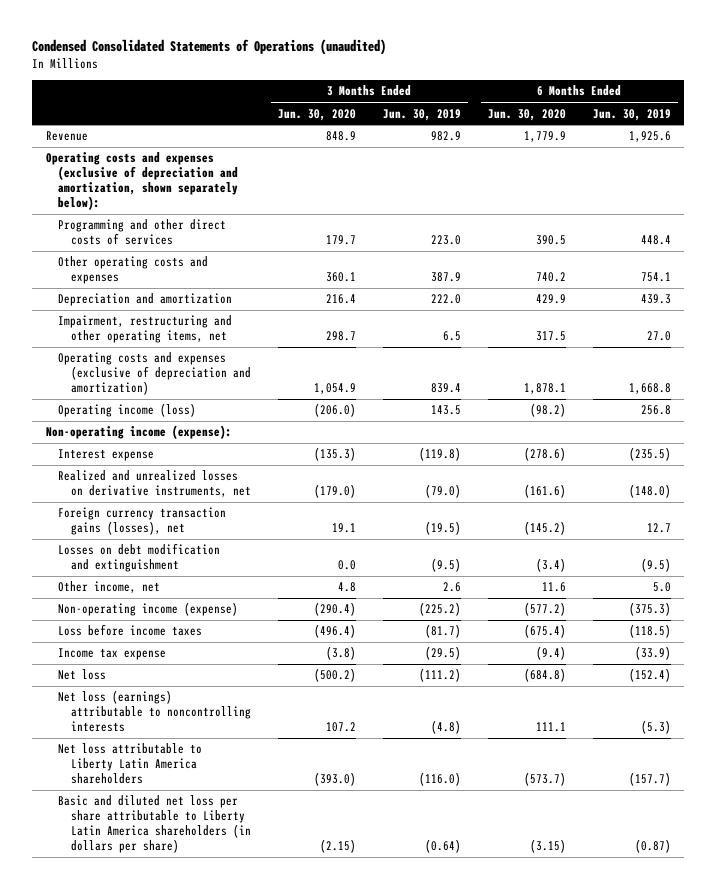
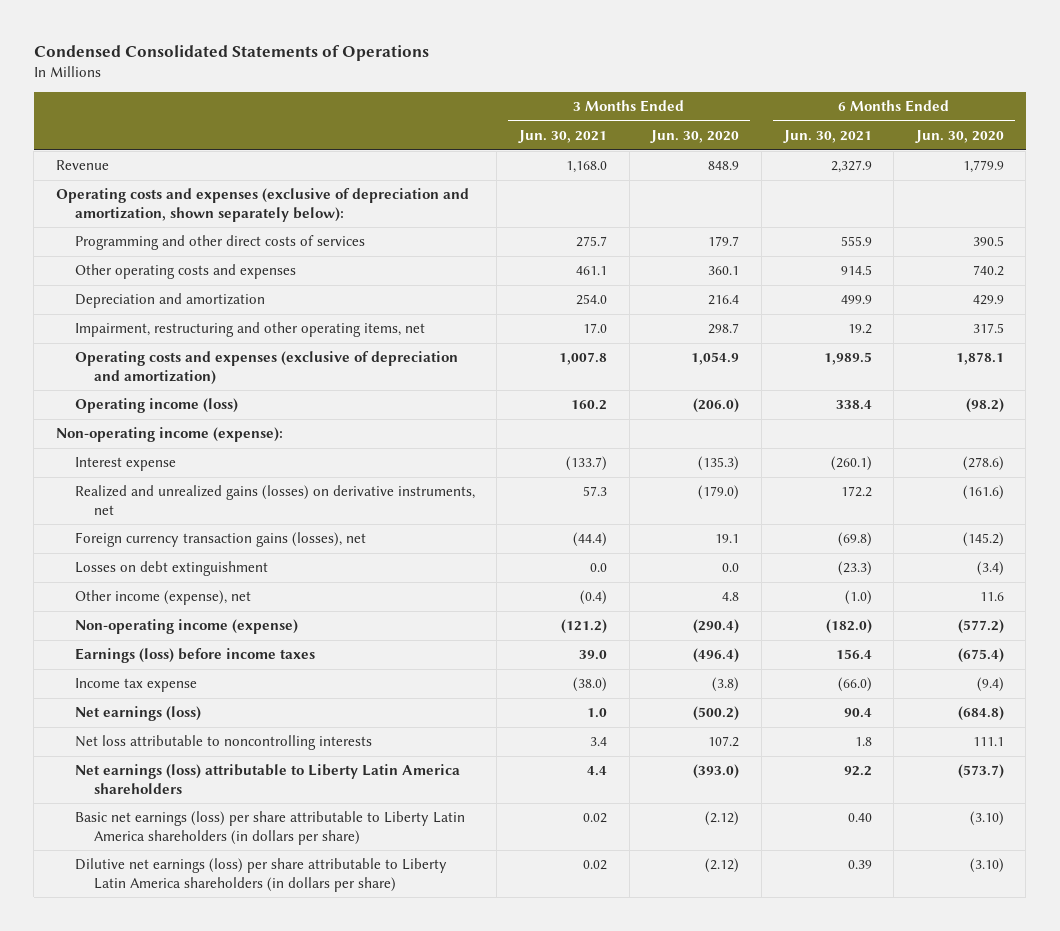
- Condensed Consolidated Statements of Operations (unaudited)
+ Condensed Consolidated Statements of Operations
- | 3 Months Ended Jun. 30, 2020 | 3 Months Ended Jun. 30, 2019 | 6 Months Ended Jun. 30, 2020 | 6 Months Ended Jun. 30, 2019
+ | 3 Months Ended Jun. 30, 2021 | 3 Months Ended Jun. 30, 2020 | 6 Months Ended Jun. 30, 2021 | 6 Months Ended Jun. 30, 2020
- Realized and unrealized losses on derivative instruments, net | (179.0) | (79.0) | (161.6) | (148.0)
+ Realized and unrealized gains (losses) on derivative instruments, net | 57.3 | (179.0) | 172.2 | (161.6)
- Losses on debt modification and extinguishment | 0.0 | (9.5) | (3.4) | (9.5)
- Other income, net | 4.8 | 2.6 | 11.6 | 5.0
+ Losses on debt extinguishment | 0.0 | 0.0 | (23.3) | (3.4)
+ Other income (expense), net | (0.4) | 4.8 | (1.0) | 11.6
- Loss before income taxes | (496.4) | (81.7) | (675.4) | (118.5)
+ Earnings (loss) before income taxes | 39.0 | (496.4) | 156.4 | (675.4)
- Net loss | (500.2) | (111.2) | (684.8) | (152.4)
- Net loss (earnings) attributable to noncontrolling interests | 107.2 | (4.8) | 111.1 | (5.3)
- Net loss attributable to Liberty Latin America shareholders | (393.0) | (116.0) | (573.7) | (157.7)
- Basic and diluted net loss per share attributable to Liberty Latin America shareholders (in dollars per share) | (2.15) | (0.64) | (3.15) | (0.87)
+ Net earnings (loss) | 1.0 | (500.2) | 90.4 | (684.8)
+ Net loss attributable to noncontrolling interests | 3.4 | 107.2 | 1.8 | 111.1
+ Net earnings (loss) attributable to Liberty Latin America shareholders | 4.4 | (393.0) | 92.2 | (573.7)
+ Basic net earnings (loss) per share attributable to Liberty Latin America shareholders (in dollars per share) | 0.02 | (2.12) | 0.40 | (3.10)
+ Dilutive net earnings (loss) per share attributable to Liberty Latin America shareholders (in dollars per share) | 0.02 | (2.12) | 0.39 | (3.10)

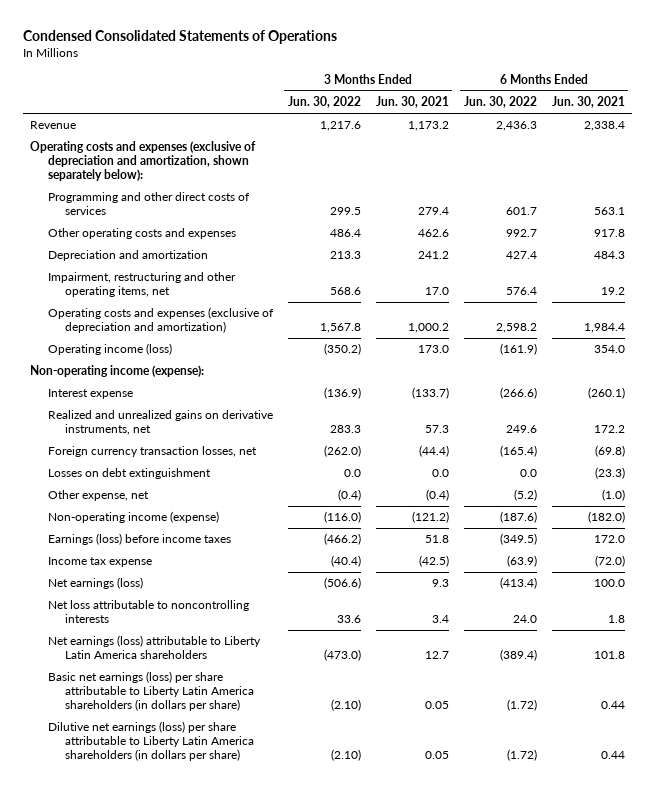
- | 3 Months Ended Jun. 30, 2021 | 3 Months Ended Jun. 30, 2020 | 6 Months Ended Jun. 30, 2021 | 6 Months Ended Jun. 30, 2020
+ | 3 Months Ended Jun. 30, 2022 | 3 Months Ended Jun. 30, 2021 | 6 Months Ended Jun. 30, 2022 | 6 Months Ended Jun. 30, 2021
- Revenue | 1,168.0 | 848.9 | 2,327.9 | 1,779.9
+ Revenue | 1,217.6 | 1,173.2 | 2,436.3 | 2,338.4
- Programming and other direct costs of services | 275.7 | 179.7 | 555.9 | 390.5
- Other operating costs and expenses | 461.1 | 360.1 | 914.5 | 740.2
- Depreciation and amortization | 254.0 | 216.4 | 499.9 | 429.9
+ Programming and other direct costs of services | 299.5 | 279.4 | 601.7 | 563.1
+ Other operating costs and expenses | 486.4 | 462.6 | 992.7 | 917.8
+ Depreciation and amortization | 213.3 | 241.2 | 427.4 | 484.3
- Operating costs and expenses (exclusive of depreciation and amortization) | 1,007.8 | 1,054.9 | 1,989.5 | 1,878.1
- Operating income (loss) | 160.2 | (206.0) | 338.4 | (98.2)
+ Operating costs and expenses (exclusive of depreciation and amortization) | 1,567.8 | 1,000.2 | 2,598.2 | 1,984.4
+ Operating income (loss) | (350.2) | 173.0 | (161.9) | 354.0
- Realized and unrealized gains (losses) on derivative instruments, net | 57.3 | (179.0) | 172.2 | (161.6)
- Foreign currency transaction gains (losses), net | (44.4) | 19.1 | (69.8) | (145.2)
+ Realized and unrealized gains on derivative instruments, net | 283.3 | 57.3 | 249.6 | 172.2
+ Foreign currency transaction losses, net | (262.0) | (44.4) | (165.4) | (69.8)
- Other income (expense), net | (0.4) | 4.8 | (1.0) | 11.6
+ Other expense, net | (0.4) | (0.4) | (5.2) | (1.0)
- Earnings (loss) before income taxes | 39.0 | (496.4) | 156.4 | (675.4)
- Income tax expense | (38.0) | (3.8) | (66.0) | (9.4)
- Net earnings (loss) | 1.0 | (500.2) | 90.4 | (684.8)
+ Earnings (loss) before income taxes | (466.2) | 51.8 | (349.5) | 172.0
+ Income tax expense | (40.4) | (42.5) | (63.9) | (72.0)
+ Net earnings (loss) | (506.6) | 9.3 | (413.4) | 100.0
- Net earnings (loss) attributable to Liberty Latin America shareholders | 4.4 | (393.0) | 92.2 | (573.7)
- Basic net earnings (loss) per share attributable to Liberty Latin America shareholders (in dollars per share) | 0.02 | (2.12) | 0.40 | (3.10)
- Dilutive net earnings (loss) per share attributable to Liberty Latin America shareholders (in dollars per share) | 0.02 | (2.12) | 0.39 | (3.10)
+ Net earnings (loss) attributable to Liberty Latin America shareholders | (473.0) | 12.7 | (389.4) | 101.8
+ Basic net earnings (loss) per share attributable to Liberty Latin America shareholders (in dollars per share) | (2.10) | 0.05 | (1.72) | 0.44
+ Dilutive net earnings (loss) per share attributable to Liberty Latin America shareholders (in dollars per share) | (2.10) | 0.05 | (1.72) | 0.44

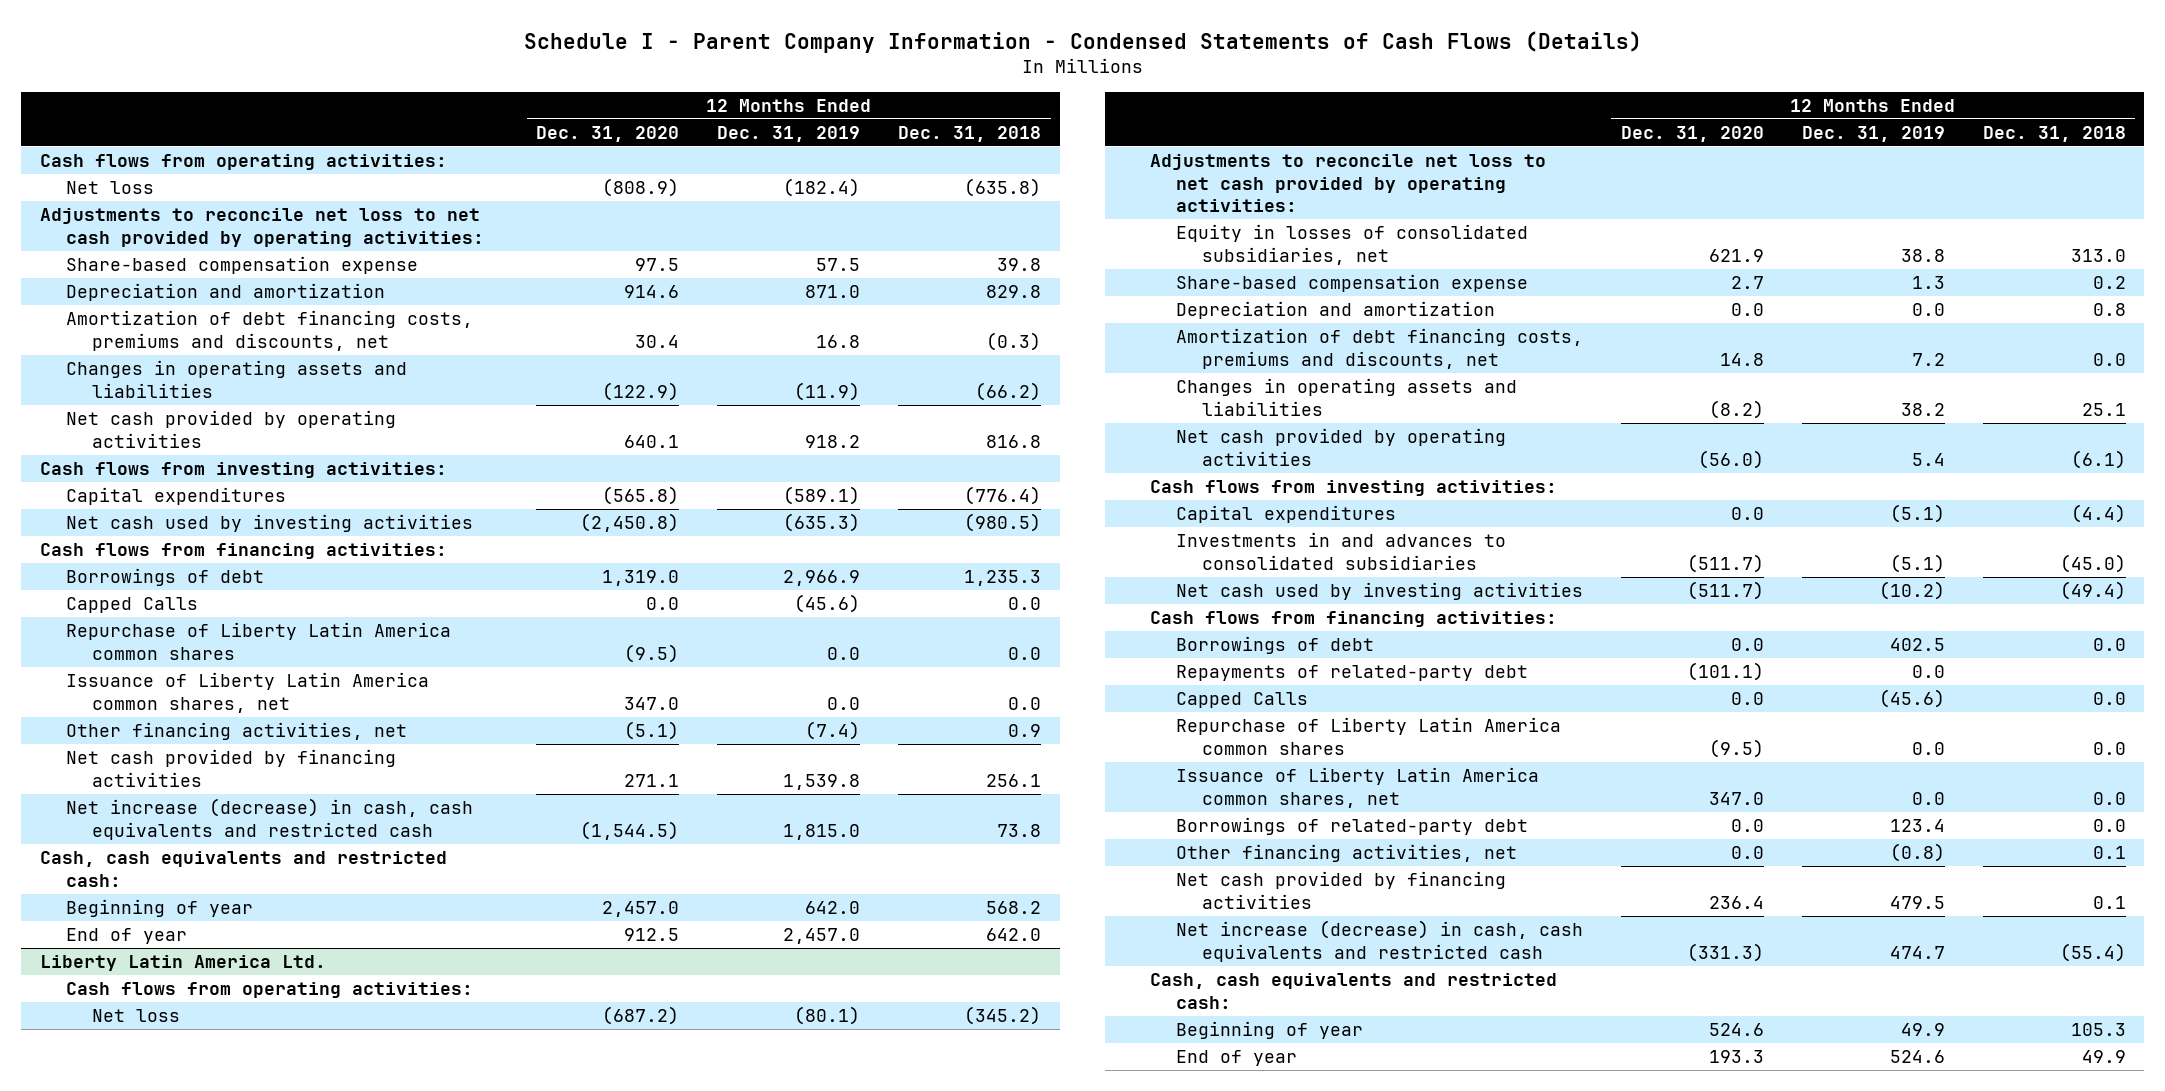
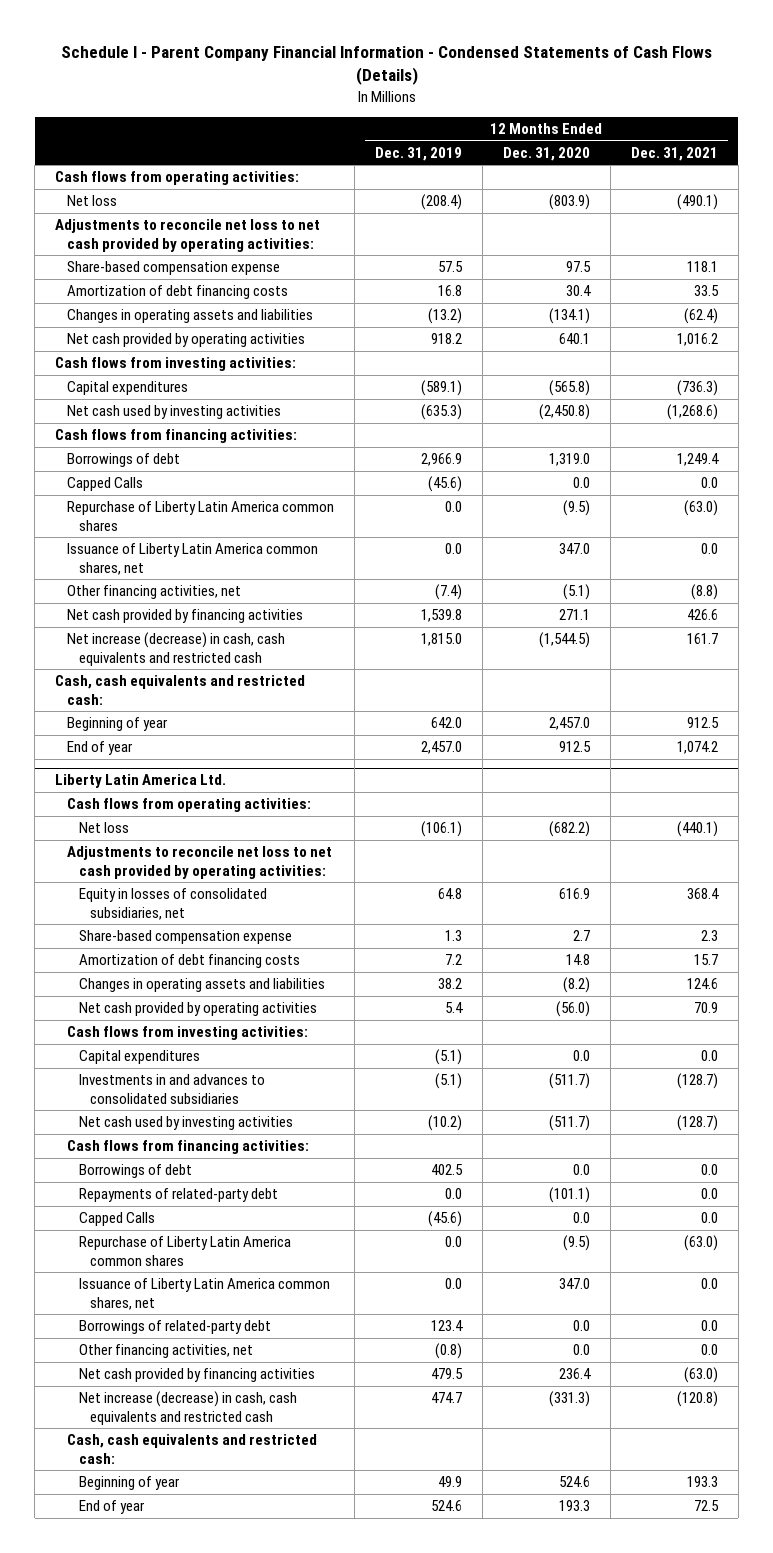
- Schedule I - Parent Company Information - Condensed Statements of Cash Flows (Details)
+ Schedule I - Parent Company Financial Information - Condensed Statements of Cash Flows (Details)
- | 12 Months Ended Dec. 31, 2020 | 12 Months Ended Dec. 31, 2019 | 12 Months Ended Dec. 31, 2018
+ | 12 Months Ended Dec. 31, 2019 | 12 Months Ended Dec. 31, 2020 | 12 Months Ended Dec. 31, 2021
- Net loss | (808.9) | (182.4) | (635.8)
+ Net loss | (208.4) | (803.9) | (490.1)
- Depreciation and amortization | 914.6 | 871.0 | 829.8
- Amortization of debt financing costs, premiums and discounts, net | 30.4 | 16.8 | (0.3)
- Changes in operating assets and liabilities | (122.9) | (11.9) | (66.2)
+ Amortization of debt financing costs | 16.8 | 30.4 | 33.5
+ Changes in operating assets and liabilities | (13.2) | (134.1) | (62.4)
@ Liberty Latin America Ltd.
- Net loss | (687.2) | (80.1) | (345.2)
+ Net loss | (106.1) | (682.2) | (440.1)
- Equity in losses of consolidated subsidiaries, net | 621.9 | 38.8 | 313.0
+ Equity in losses of consolidated subsidiaries, net | 64.8 | 616.9 | 368.4
- Depreciation and amortization | 0.0 | 0.0 | 0.8
- Amortization of debt financing costs, premiums and discounts, net | 14.8 | 7.2 | 0.0
+ Amortization of debt financing costs | 7.2 | 14.8 | 15.7

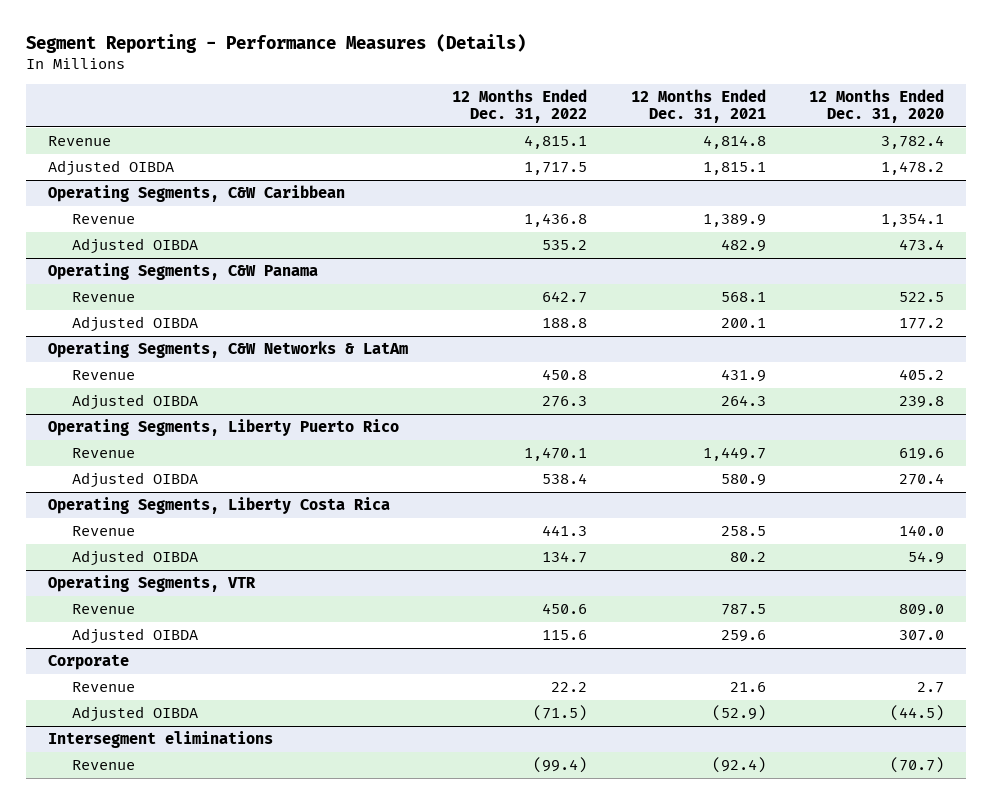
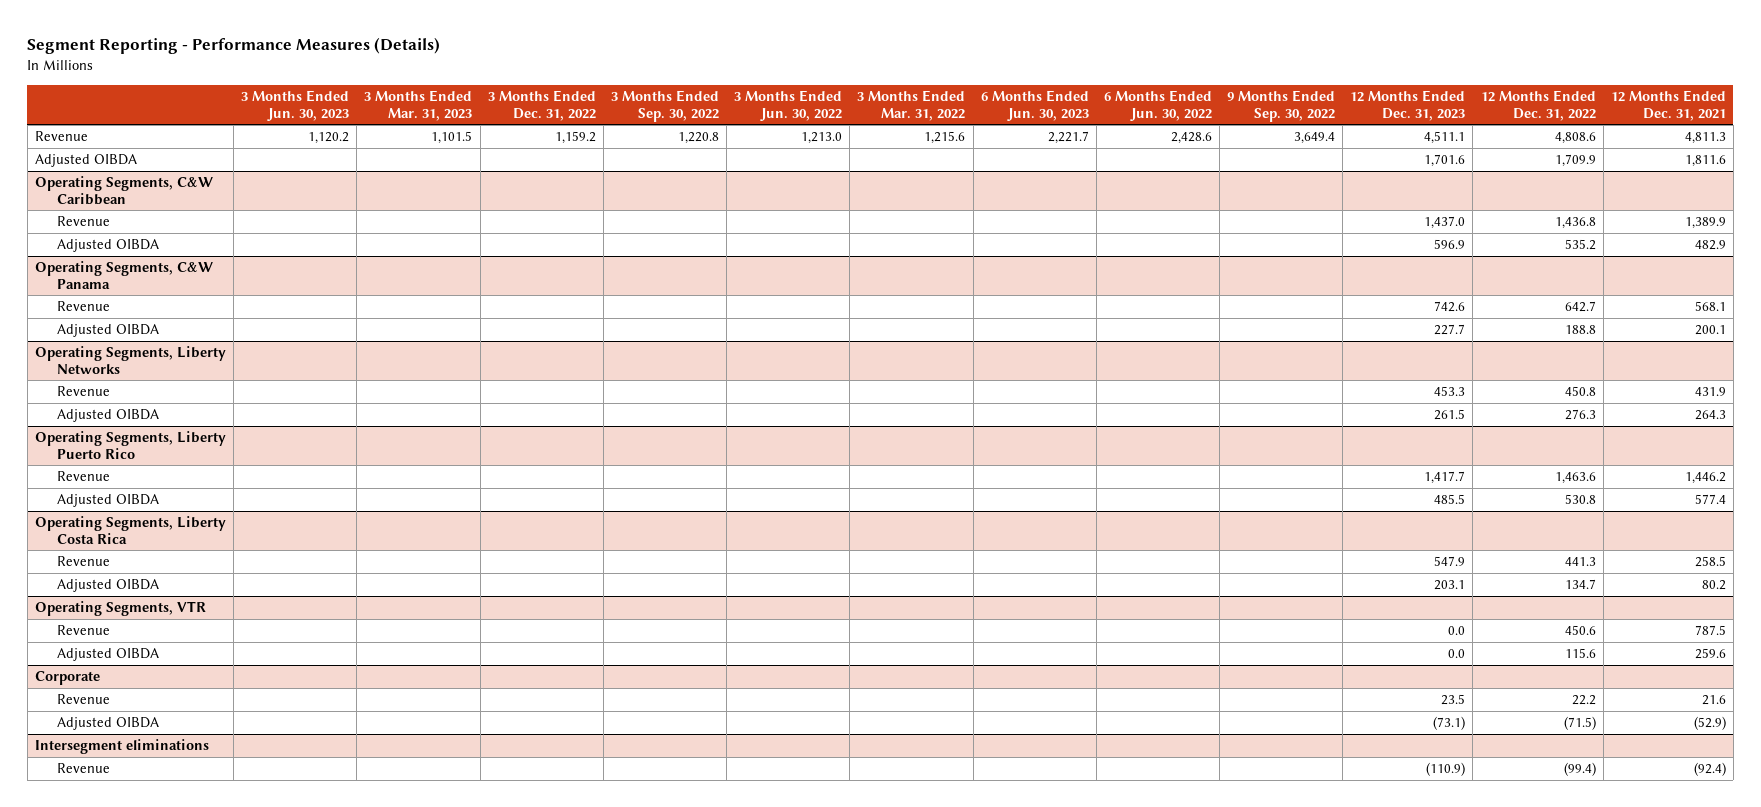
- | 12 Months Ended Dec. 31, 2022 | 12 Months Ended Dec. 31, 2021 | 12 Months Ended Dec. 31, 2020
+ | 3 Months Ended Jun. 30, 2023 | 3 Months Ended Mar. 31, 2023 | 3 Months Ended Dec. 31, 2022 | 3 Months Ended Sep. 30, 2022 | 3 Months Ended Jun. 30, 2022 | 3 Months Ended Mar. 31, 2022 | 6 Months Ended Jun. 30, 2023 | 6 Months Ended Jun. 30, 2022 | 9 Months Ended Sep. 30, 2022 | 12 Months Ended Dec. 31, 2023 | 12 Months Ended Dec. 31, 2022 | 12 Months Ended Dec. 31, 2021
- Revenue | 4,815.1 | 4,814.8 | 3,782.4
- Adjusted OIBDA | 1,717.5 | 1,815.1 | 1,478.2
+ Revenue | 1,120.2 | 1,101.5 | 1,159.2 | 1,220.8 | 1,213.0 | 1,215.6 | 2,221.7 | 2,428.6 | 3,649.4 | 4,511.1 | 4,808.6 | 4,811.3
+ Adjusted OIBDA | | | | | | | | | | 1,701.6 | 1,709.9 | 1,811.6
- Operating Segments, C&W Networks & LatAm
+ Operating Segments, Liberty Networks
@ Operating Segments, Liberty Puerto Rico
- Revenue | 1,470.1 | 1,449.7 | 619.6
- Adjusted OIBDA | 538.4 | 580.9 | 270.4
+ Revenue | | | | | | | | | | 1,417.7 | 1,463.6 | 1,446.2
+ Adjusted OIBDA | | | | | | | | | | 485.5 | 530.8 | 577.4

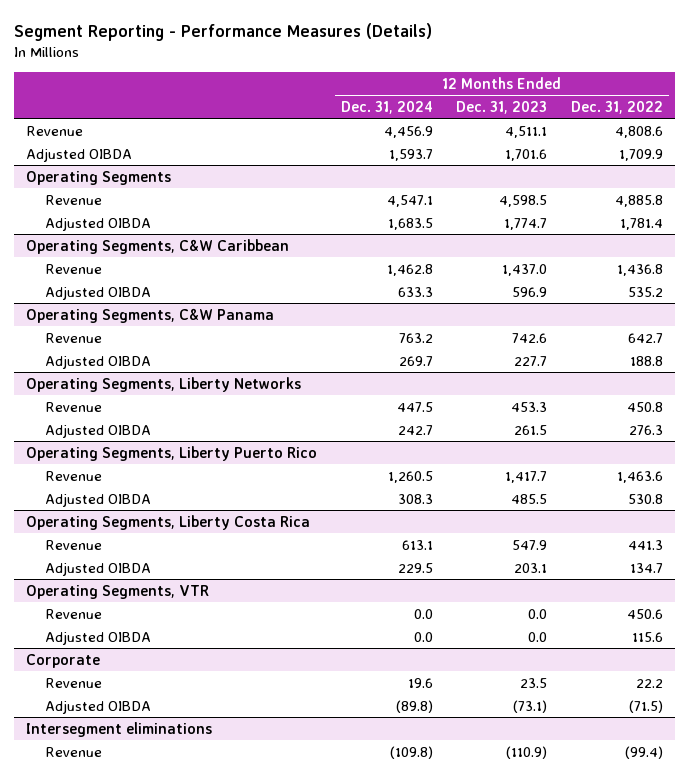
- | 3 Months Ended Jun. 30, 2023 | 3 Months Ended Mar. 31, 2023 | 3 Months Ended Dec. 31, 2022 | 3 Months Ended Sep. 30, 2022 | 3 Months Ended Jun. 30, 2022 | 3 Months Ended Mar. 31, 2022 | 6 Months Ended Jun. 30, 2023 | 6 Months Ended Jun. 30, 2022 | 9 Months Ended Sep. 30, 2022 | 12 Months Ended Dec. 31, 2023 | 12 Months Ended Dec. 31, 2022 | 12 Months Ended Dec. 31, 2021
+ | 12 Months Ended Dec. 31, 2024 | 12 Months Ended Dec. 31, 2023 | 12 Months Ended Dec. 31, 2022
+ Operating Segments
+ Revenue | 4,547.1 | 4,598.5 | 4,885.8
+ Adjusted OIBDA | 1,683.5 | 1,774.7 | 1,781.4

